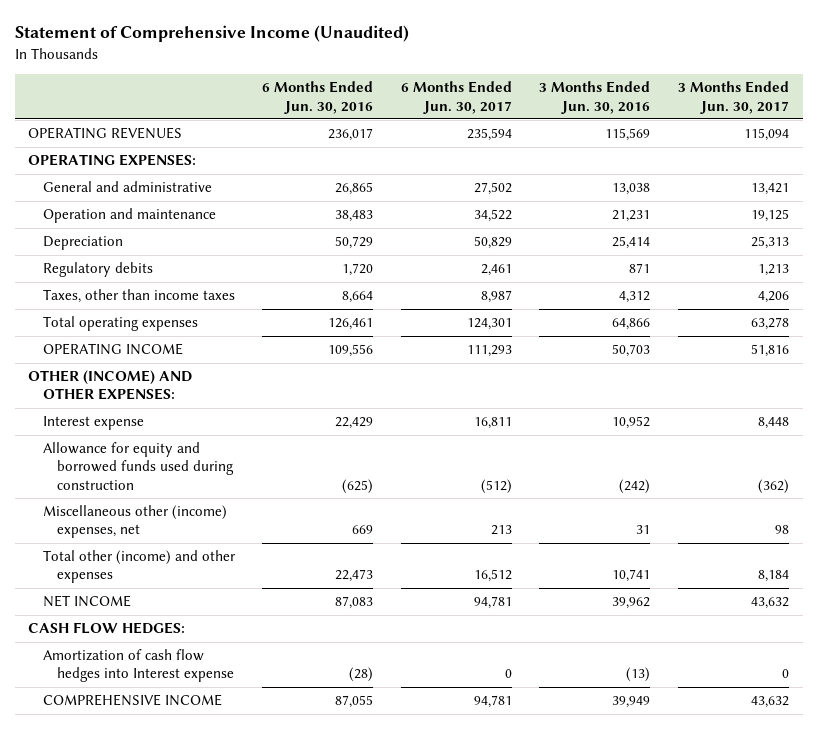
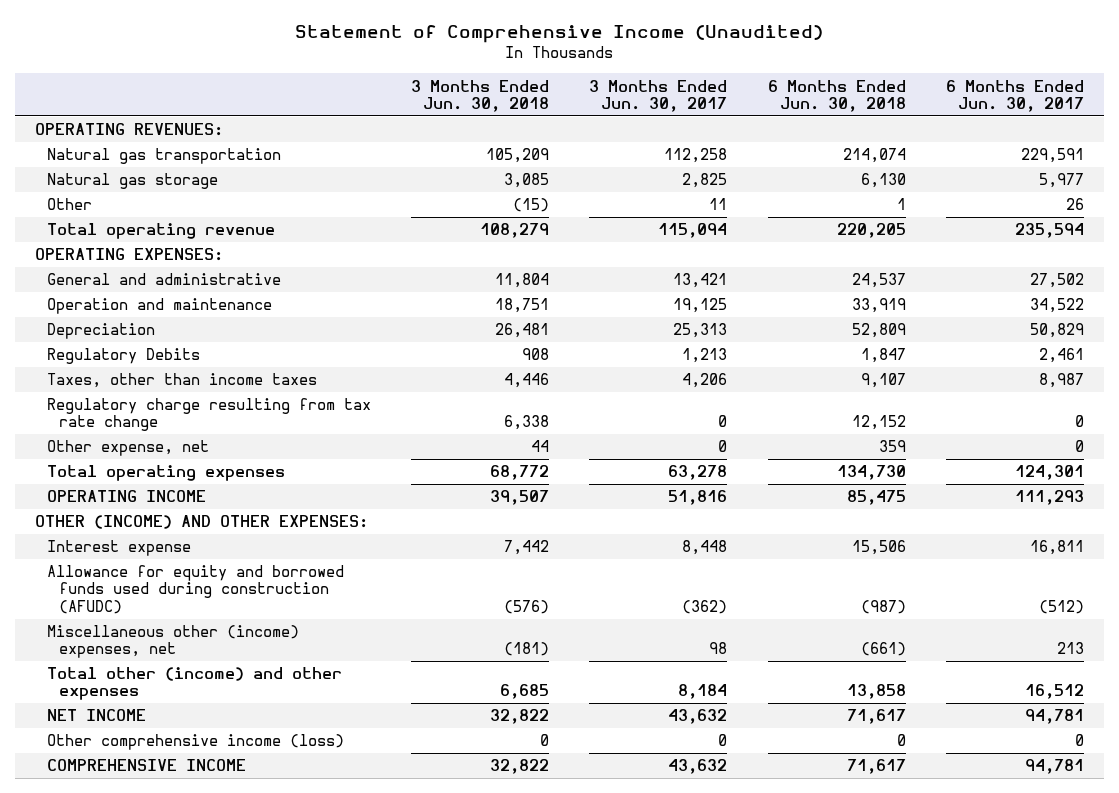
- | 6 Months Ended Jun. 30, 2016 | 6 Months Ended Jun. 30, 2017 | 3 Months Ended Jun. 30, 2016 | 3 Months Ended Jun. 30, 2017
+ | 3 Months Ended Jun. 30, 2018 | 3 Months Ended Jun. 30, 2017 | 6 Months Ended Jun. 30, 2018 | 6 Months Ended Jun. 30, 2017
- OPERATING REVENUES | 236,017 | 235,594 | 115,569 | 115,094
+ OPERATING REVENUES:
+ Natural gas transportation | 105,209 | 112,258 | 214,074 | 229,591
+ Natural gas storage | 3,085 | 2,825 | 6,130 | 5,977
+ Other | (15) | 11 | 1 | 26
+ Total operating revenue | 108,279 | 115,094 | 220,205 | 235,594
- Regulatory debits | 1,720 | 2,461 | 871 | 1,213
+ Regulatory Debits | 908 | 1,213 | 1,847 | 2,461
+ Regulatory charge resulting from tax rate change | 6,338 | 0 | 12,152 | 0
+ Other expense, net | 44 | 0 | 359 | 0
- Allowance for equity and borrowed funds used during construction | (625) | (512) | (242) | (362)
+ Allowance for equity and borrowed funds used during construction (AFUDC) | (576) | (362) | (987) | (512)
- CASH FLOW HEDGES:
- Amortization of cash flow hedges into Interest expense | (28) | 0 | (13) | 0
+ Other comprehensive income (loss) | 0 | 0 | 0 | 0

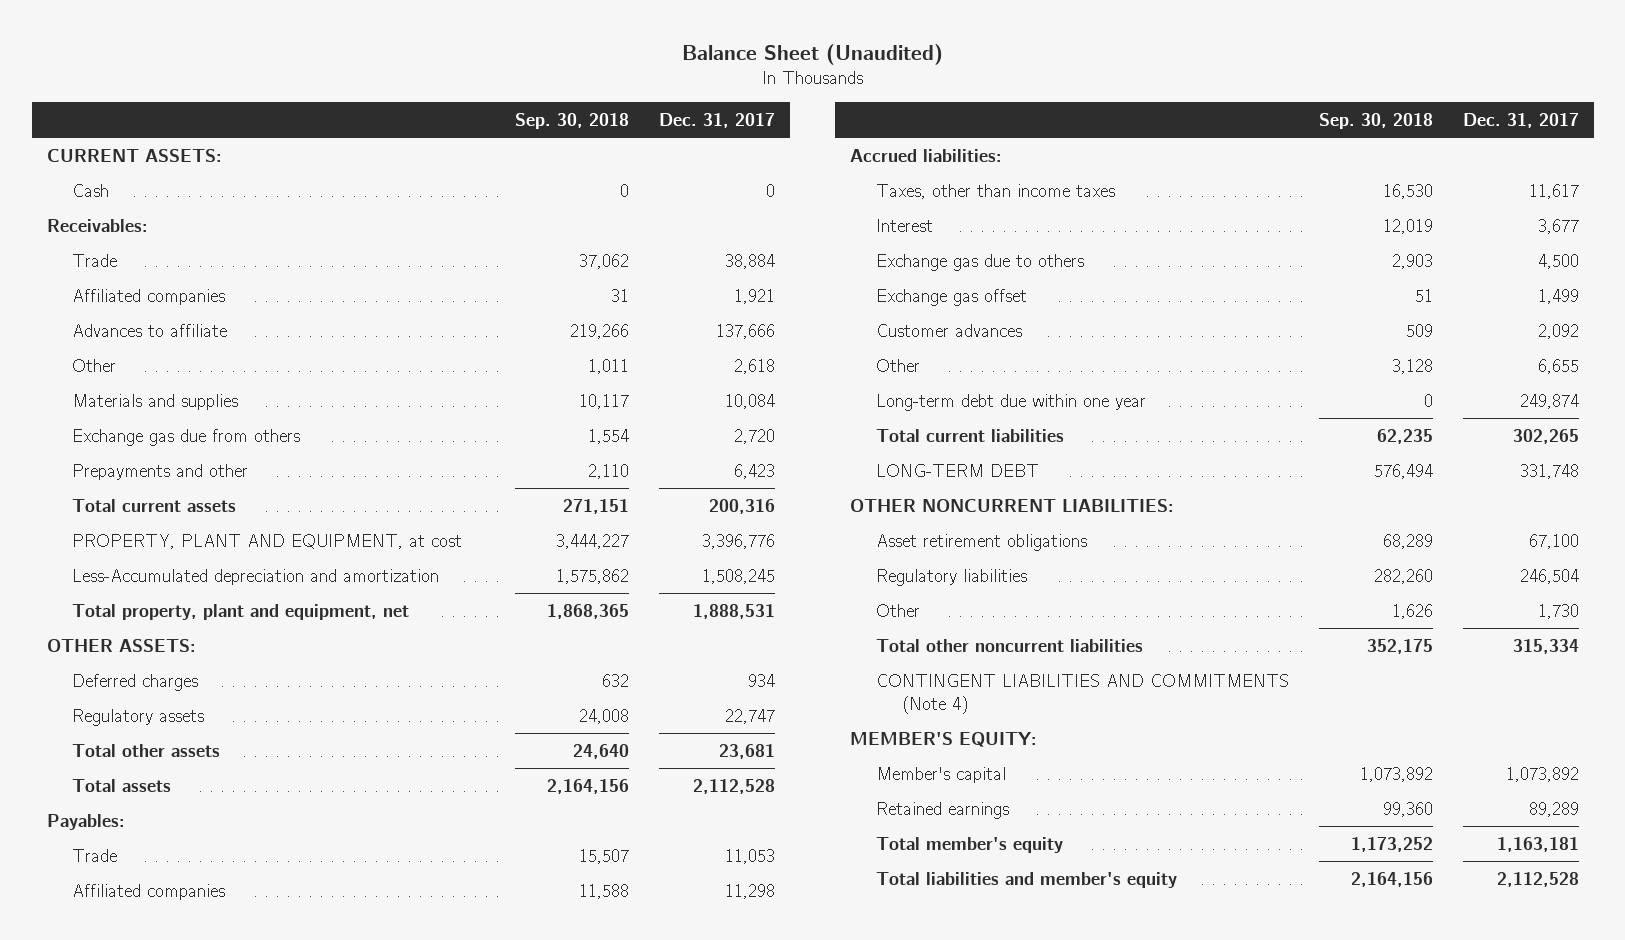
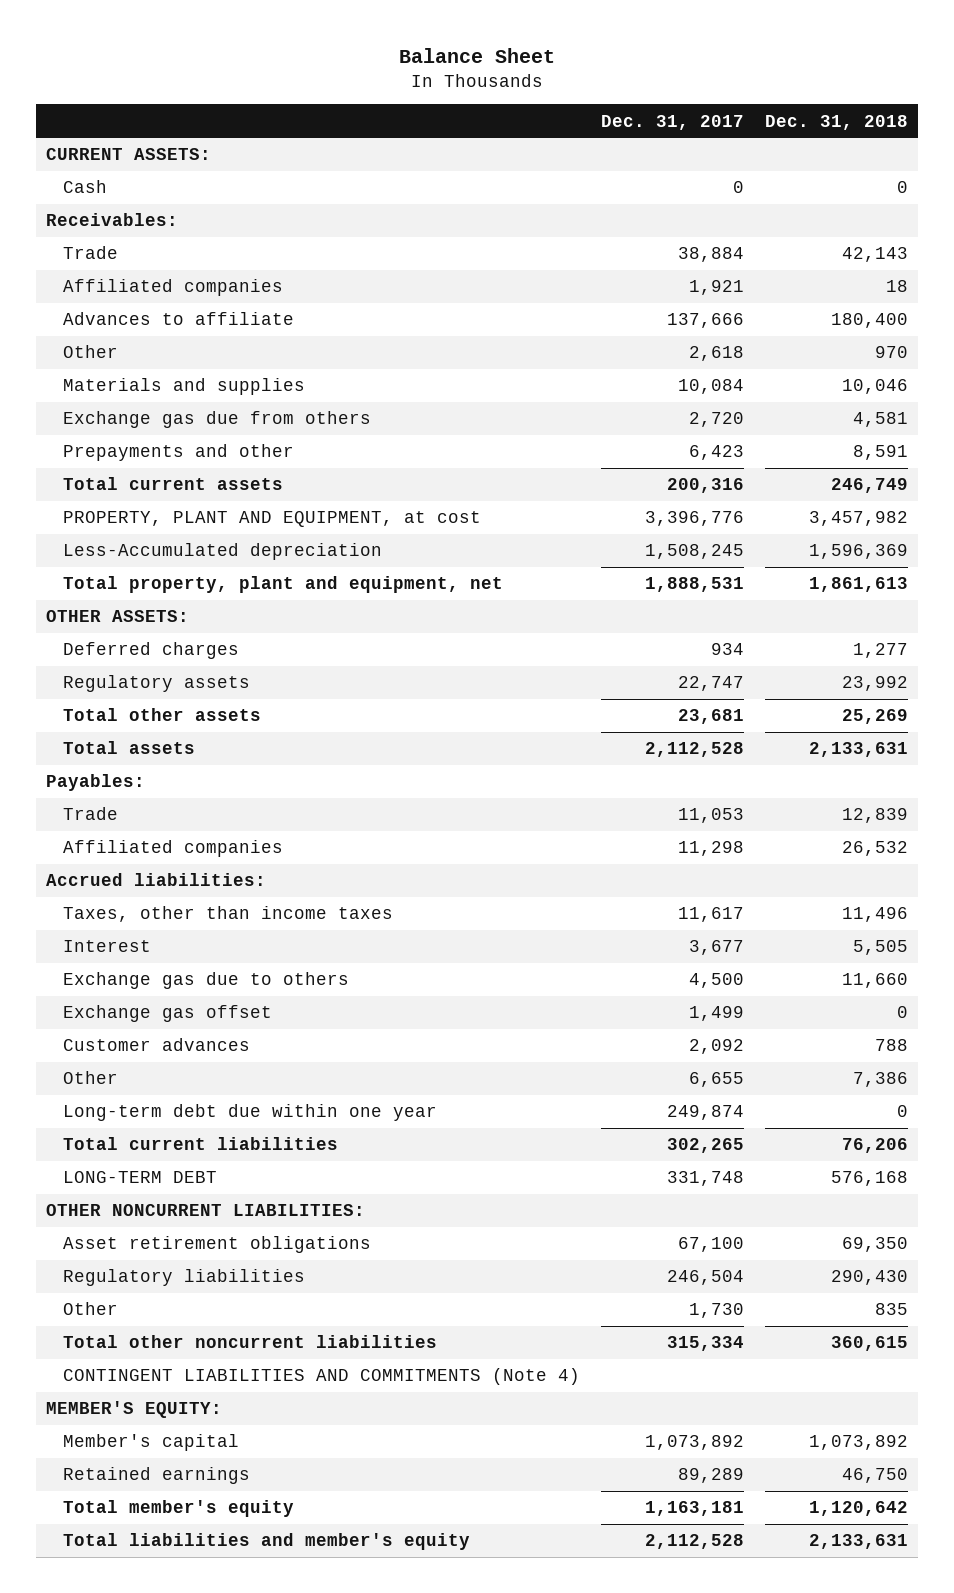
- Balance Sheet (Unaudited)
+ Balance Sheet
- | Sep. 30, 2018 | Dec. 31, 2017
+ | Dec. 31, 2017 | Dec. 31, 2018
- Less-Accumulated depreciation and amortization | 1,575,862 | 1,508,245
+ Less-Accumulated depreciation | 1,508,245 | 1,596,369

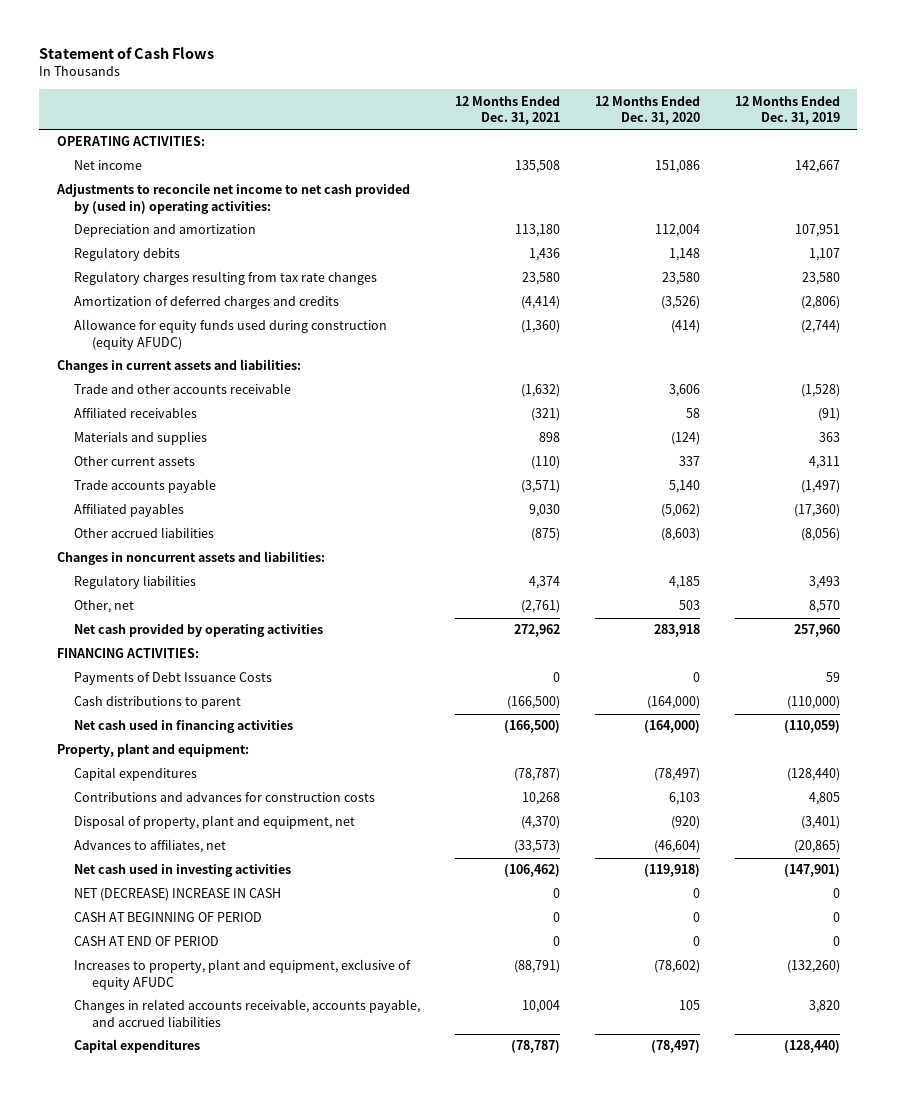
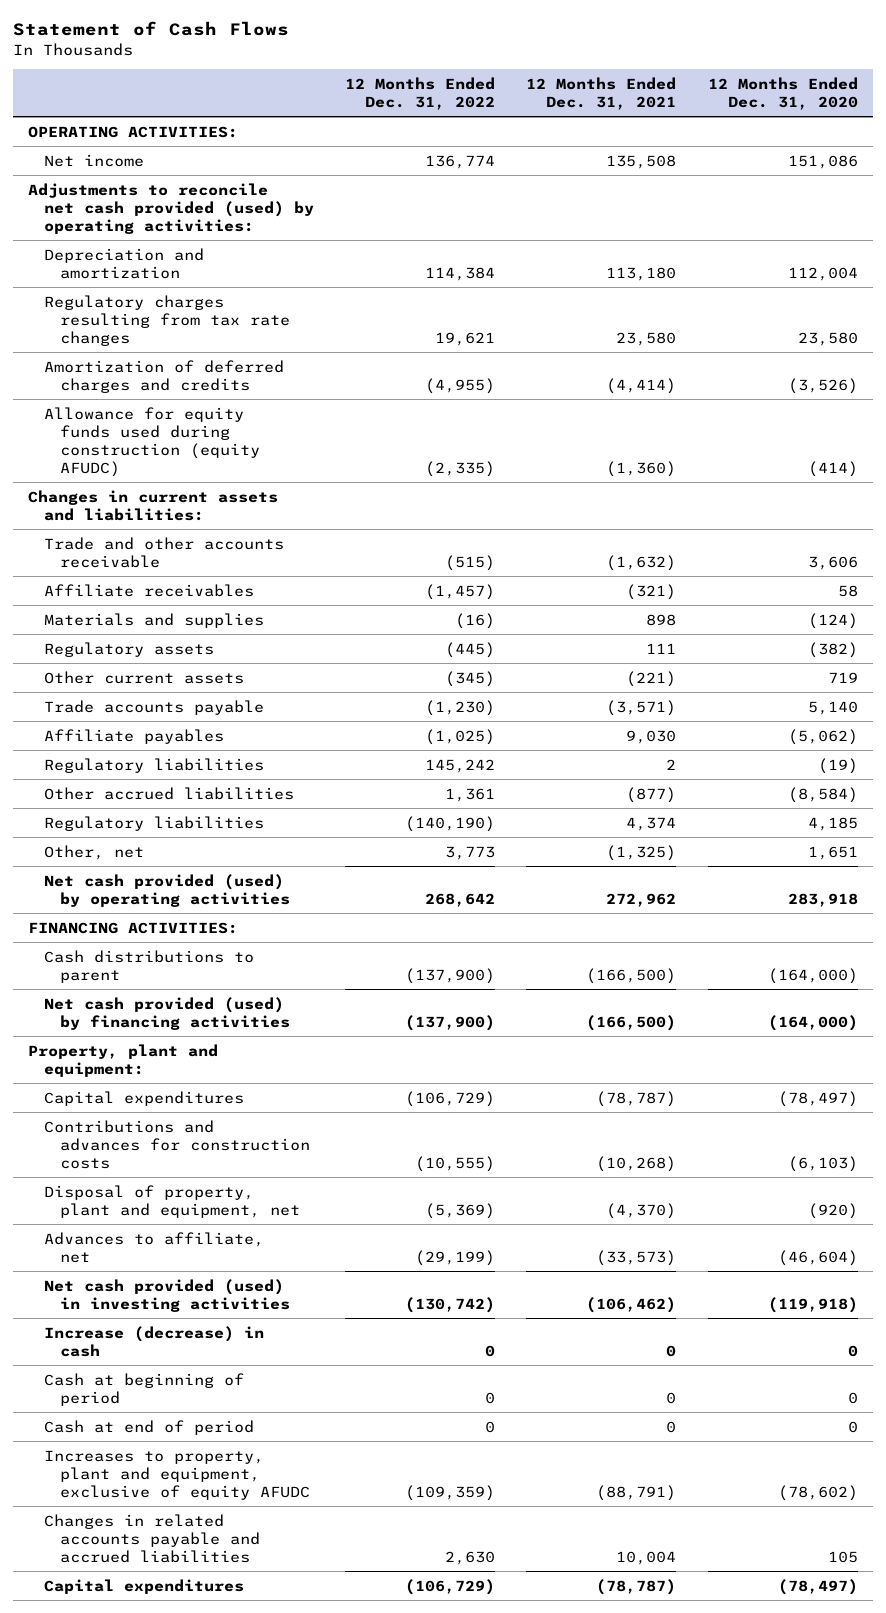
- | 12 Months Ended Dec. 31, 2021 | 12 Months Ended Dec. 31, 2020 | 12 Months Ended Dec. 31, 2019
+ | 12 Months Ended Dec. 31, 2022 | 12 Months Ended Dec. 31, 2021 | 12 Months Ended Dec. 31, 2020
- Adjustments to reconcile net income to net cash provided by (used in) operating activities:
+ Adjustments to reconcile net cash provided (used) by operating activities:
- Regulatory debits | 1,436 | 1,148 | 1,107
- Affiliated receivables | (321) | 58 | (91)
+ Affiliate receivables | (1,457) | (321) | 58
- Other current assets | (110) | 337 | 4,311
+ Regulatory assets | (445) | 111 | (382)
+ Other current assets | (345) | (221) | 719
- Affiliated payables | 9,030 | (5,062) | (17,360)
- Other accrued liabilities | (875) | (8,603) | (8,056)
- Changes in noncurrent assets and liabilities:
+ Affiliate payables | (1,025) | 9,030 | (5,062)
+ Regulatory liabilities | 145,242 | 2 | (19)
+ Other accrued liabilities | 1,361 | (877) | (8,584)
- Other, net | (2,761) | 503 | 8,570
- Net cash provided by operating activities | 272,962 | 283,918 | 257,960
+ Other, net | 3,773 | (1,325) | 1,651
+ Net cash provided (used) by operating activities | 268,642 | 272,962 | 283,918
- Payments of Debt Issuance Costs | 0 | 0 | 59
- Net cash used in financing activities | (166,500) | (164,000) | (110,059)
+ Net cash provided (used) by financing activities | (137,900) | (166,500) | (164,000)
- Contributions and advances for construction costs | 10,268 | 6,103 | 4,805
+ Contributions and advances for construction costs | (10,555) | (10,268) | (6,103)
- Advances to affiliates, net | (33,573) | (46,604) | (20,865)
- Net cash used in investing activities | (106,462) | (119,918) | (147,901)
- NET (DECREASE) INCREASE IN CASH | 0 | 0 | 0
- CASH AT BEGINNING OF PERIOD | 0 | 0 | 0
- CASH AT END OF PERIOD | 0 | 0 | 0
+ Advances to affiliate, net | (29,199) | (33,573) | (46,604)
+ Net cash provided (used) in investing activities | (130,742) | (106,462) | (119,918)
+ Increase (decrease) in cash | 0 | 0 | 0
+ Cash at beginning of period | 0 | 0 | 0
+ Cash at end of period | 0 | 0 | 0
- Changes in related accounts receivable, accounts payable, and accrued liabilities | 10,004 | 105 | 3,820
+ Changes in related accounts payable and accrued liabilities | 2,630 | 10,004 | 105

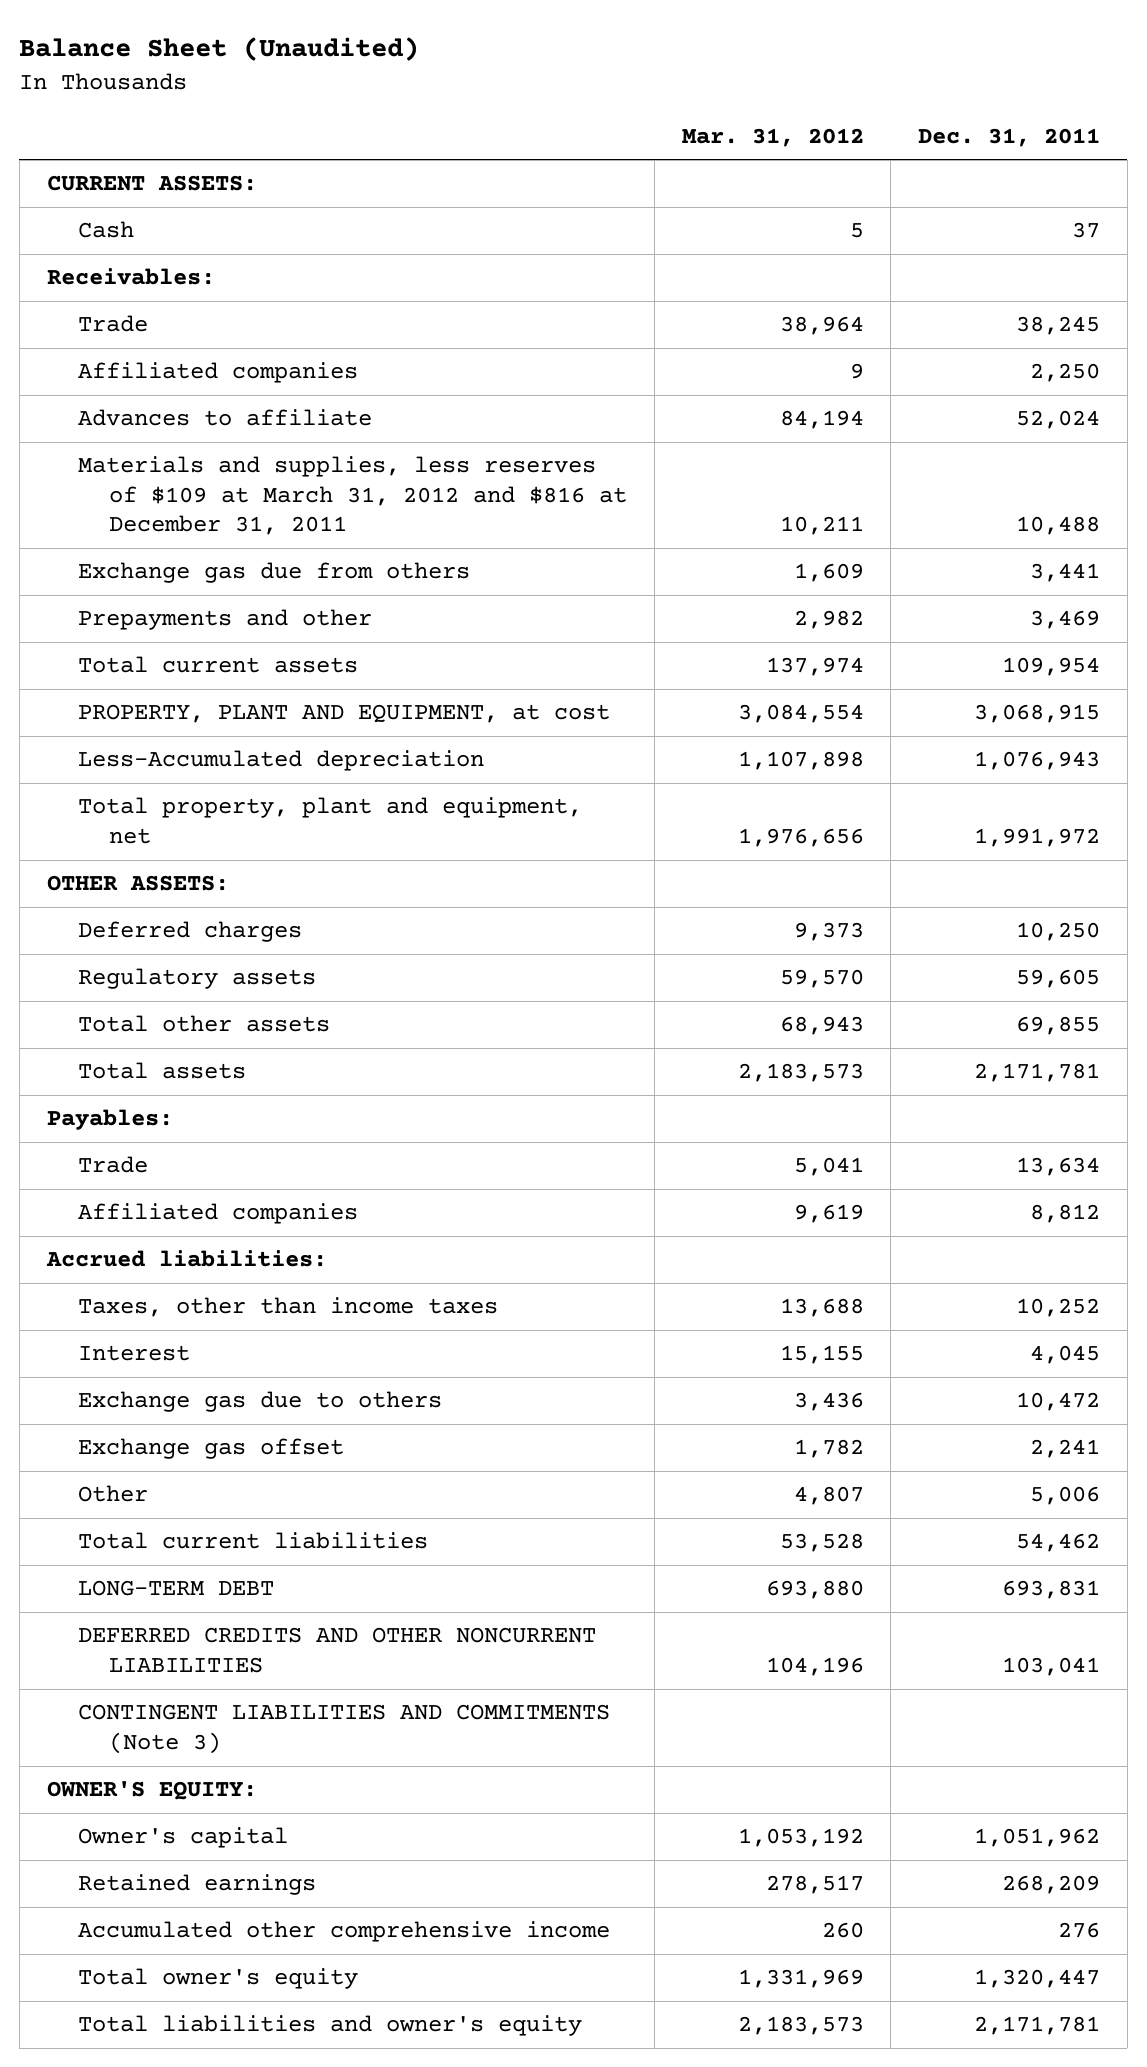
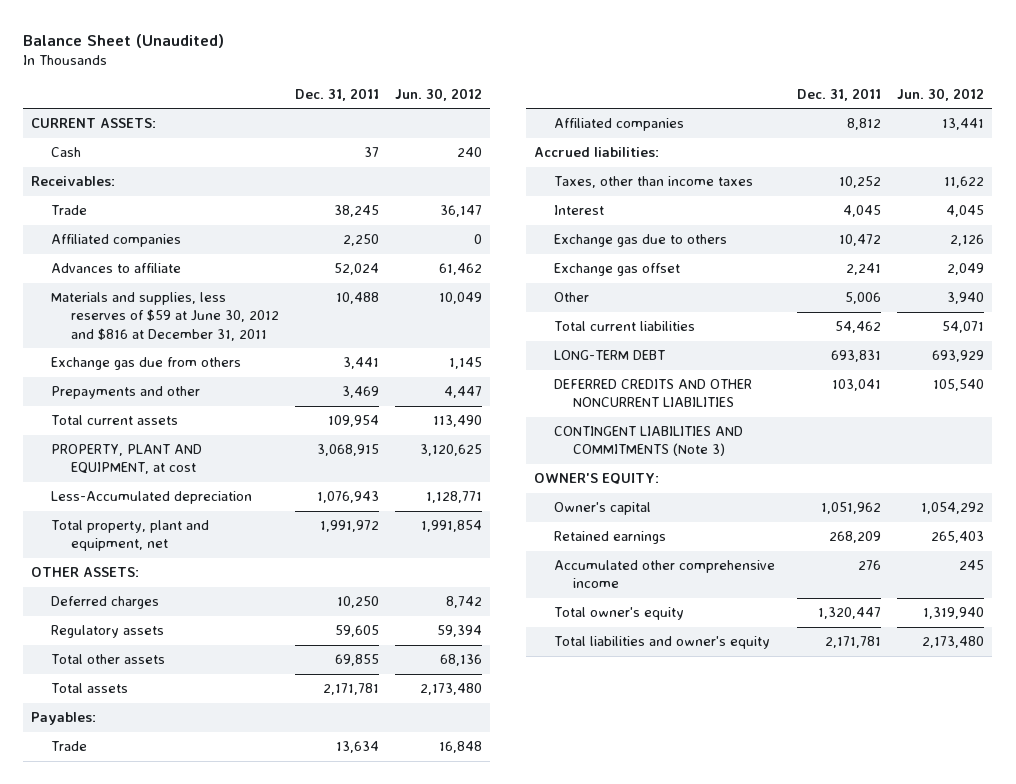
- | Mar. 31, 2012 | Dec. 31, 2011
+ | Dec. 31, 2011 | Jun. 30, 2012
- Materials and supplies, less reserves of $109 at March 31, 2012 and $816 at December 31, 2011 | 10,211 | 10,488
+ Materials and supplies, less reserves of $59 at June 30, 2012 and $816 at December 31, 2011 | 10,488 | 10,049

